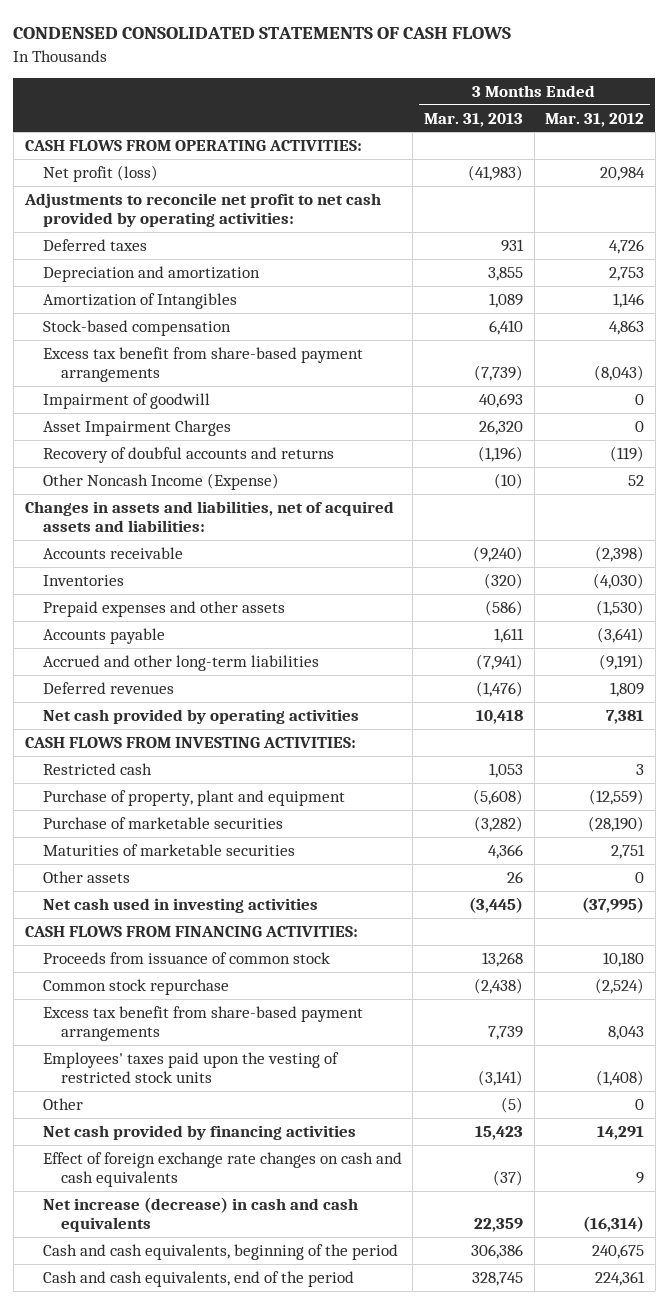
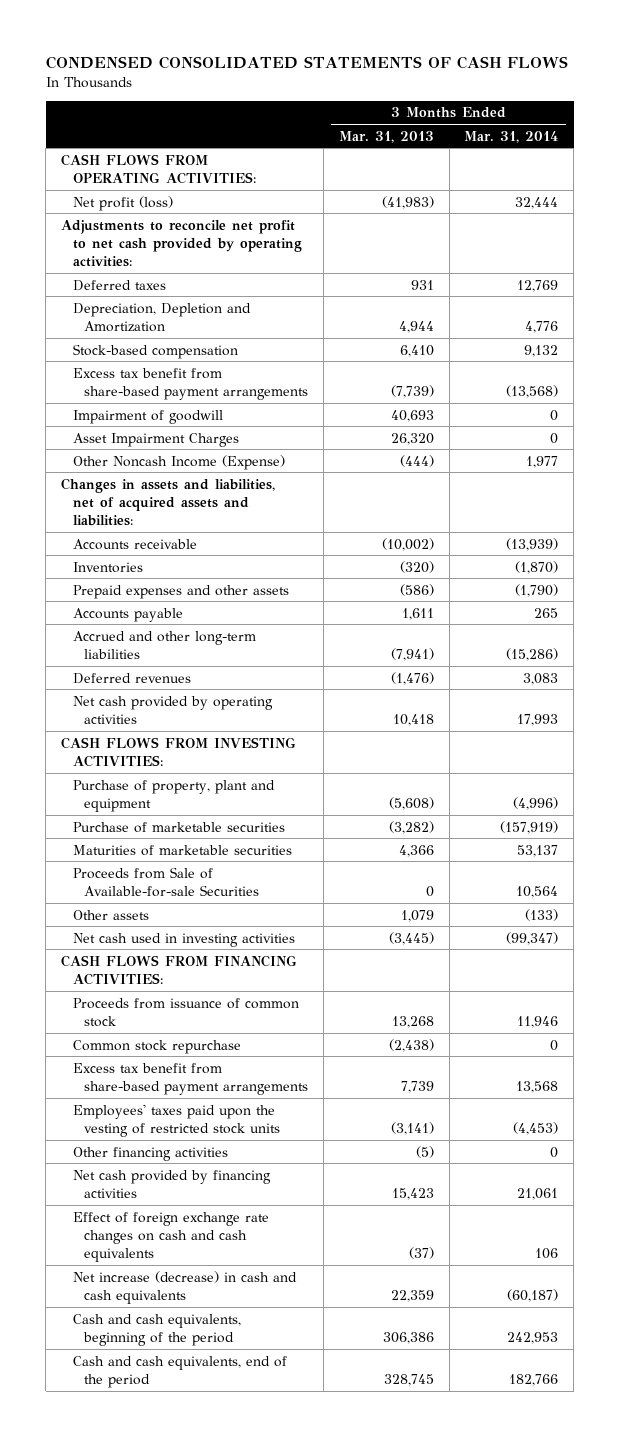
- | 3 Months Ended Mar. 31, 2013 | 3 Months Ended Mar. 31, 2012
+ | 3 Months Ended Mar. 31, 2013 | 3 Months Ended Mar. 31, 2014
- Depreciation and amortization | 3,855 | 2,753
- Amortization of Intangibles | 1,089 | 1,146
+ Depreciation, Depletion and Amortization | 4,944 | 4,776
- Recovery of doubful accounts and returns | (1,196) | (119)
- Other Noncash Income (Expense) | (10) | 52
+ Other Noncash Income (Expense) | (444) | 1,977
- Accounts receivable | (9,240) | (2,398)
+ Accounts receivable | (10,002) | (13,939)
- Restricted cash | 1,053 | 3
- Other assets | 26 | 0
+ Proceeds from Sale of Available-for-sale Securities | 0 | 10,564
+ Other assets | 1,079 | (133)
- Other | (5) | 0
+ Other financing activities | (5) | 0

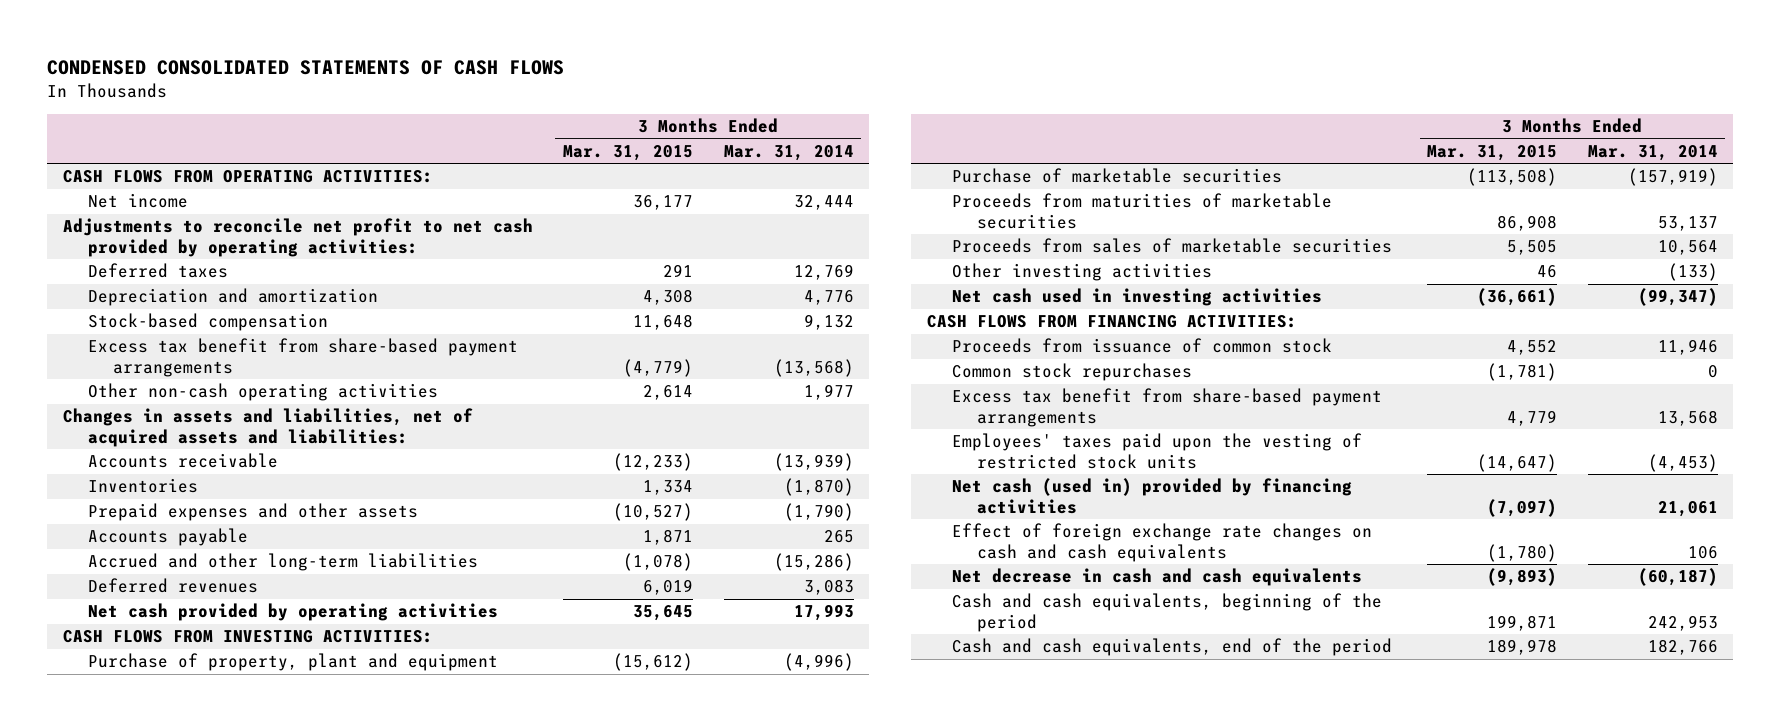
- | 3 Months Ended Mar. 31, 2013 | 3 Months Ended Mar. 31, 2014
+ | 3 Months Ended Mar. 31, 2015 | 3 Months Ended Mar. 31, 2014
- Net profit (loss) | (41,983) | 32,444
+ Net income | 36,177 | 32,444
- Depreciation, Depletion and Amortization | 4,944 | 4,776
+ Depreciation and amortization | 4,308 | 4,776
- Impairment of goodwill | 40,693 | 0
- Asset Impairment Charges | 26,320 | 0
- Other Noncash Income (Expense) | (444) | 1,977
+ Other non-cash operating activities | 2,614 | 1,977
- Maturities of marketable securities | 4,366 | 53,137
- Proceeds from Sale of Available-for-sale Securities | 0 | 10,564
- Other assets | 1,079 | (133)
+ Proceeds from maturities of marketable securities | 86,908 | 53,137
+ Proceeds from sales of marketable securities | 5,505 | 10,564
+ Other investing activities | 46 | (133)
- Common stock repurchase | (2,438) | 0
+ Common stock repurchases | (1,781) | 0
- Other financing activities | (5) | 0
- Net cash provided by financing activities | 15,423 | 21,061
+ Net cash (used in) provided by financing activities | (7,097) | 21,061
- Net increase (decrease) in cash and cash equivalents | 22,359 | (60,187)
+ Net decrease in cash and cash equivalents | (9,893) | (60,187)

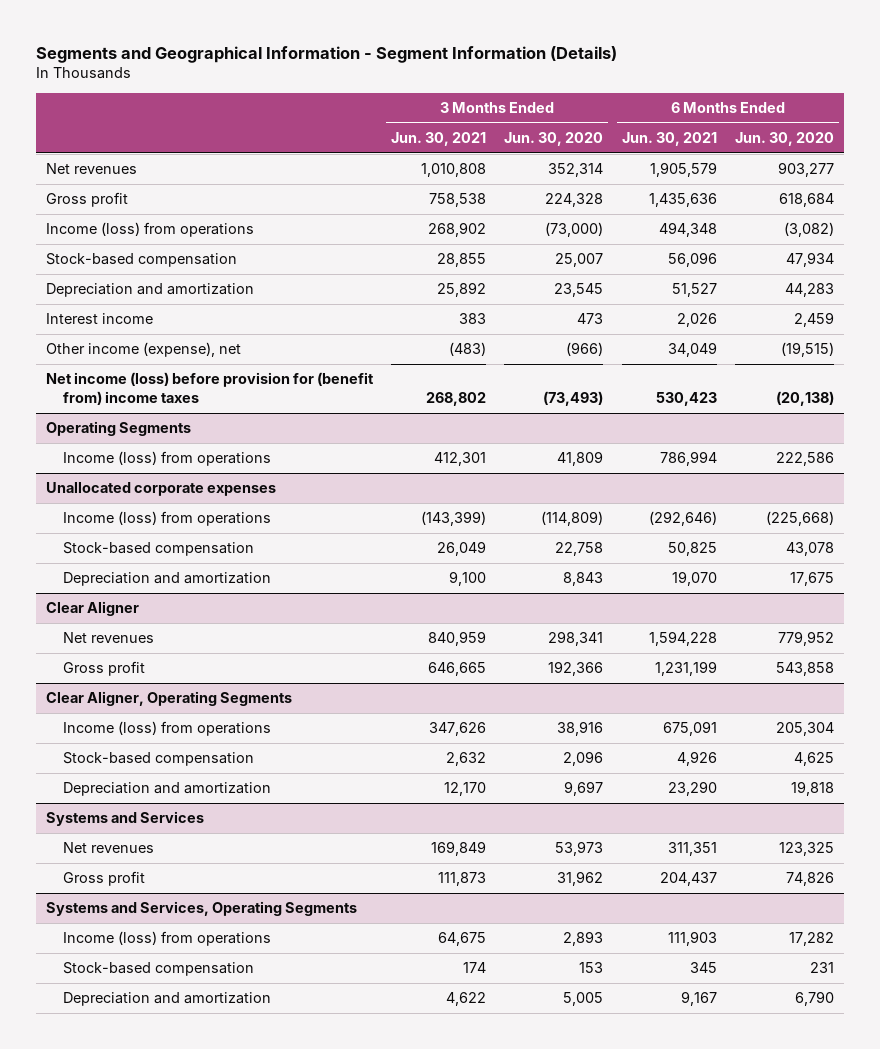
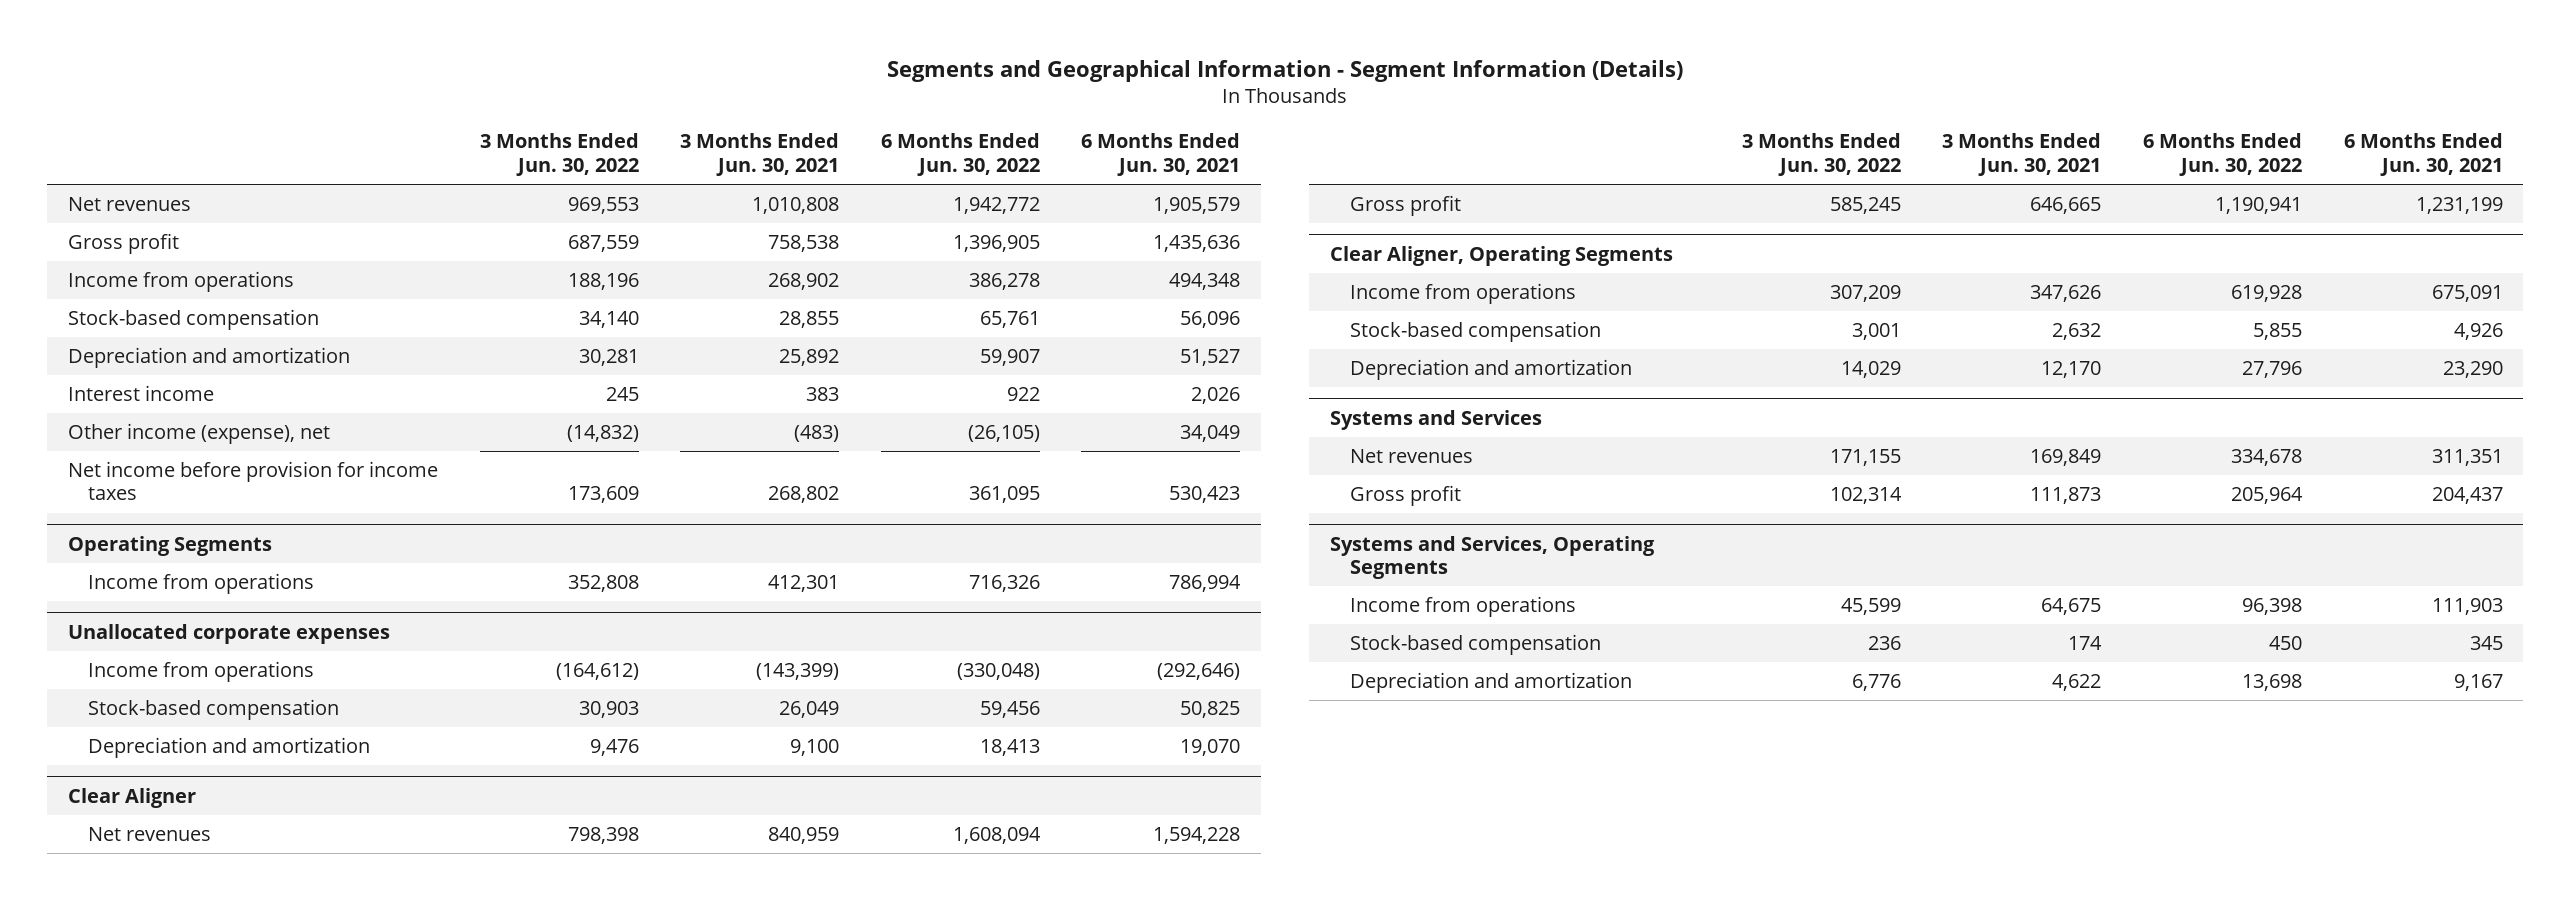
- | 3 Months Ended Jun. 30, 2021 | 3 Months Ended Jun. 30, 2020 | 6 Months Ended Jun. 30, 2021 | 6 Months Ended Jun. 30, 2020
+ | 3 Months Ended Jun. 30, 2022 | 3 Months Ended Jun. 30, 2021 | 6 Months Ended Jun. 30, 2022 | 6 Months Ended Jun. 30, 2021
- Income (loss) from operations | 268,902 | (73,000) | 494,348 | (3,082)
+ Income from operations | 188,196 | 268,902 | 386,278 | 494,348
- Net income (loss) before provision for (benefit from) income taxes | 268,802 | (73,493) | 530,423 | (20,138)
+ Net income before provision for income taxes | 173,609 | 268,802 | 361,095 | 530,423
@ Operating Segments
- Income (loss) from operations | 412,301 | 41,809 | 786,994 | 222,586
+ Income from operations | 352,808 | 412,301 | 716,326 | 786,994
@ Unallocated corporate expenses
- Income (loss) from operations | (143,399) | (114,809) | (292,646) | (225,668)
+ Income from operations | (164,612) | (143,399) | (330,048) | (292,646)
@ Clear Aligner, Operating Segments
- Income (loss) from operations | 347,626 | 38,916 | 675,091 | 205,304
+ Income from operations | 307,209 | 347,626 | 619,928 | 675,091
@ Systems and Services, Operating Segments
- Income (loss) from operations | 64,675 | 2,893 | 111,903 | 17,282
+ Income from operations | 45,599 | 64,675 | 96,398 | 111,903

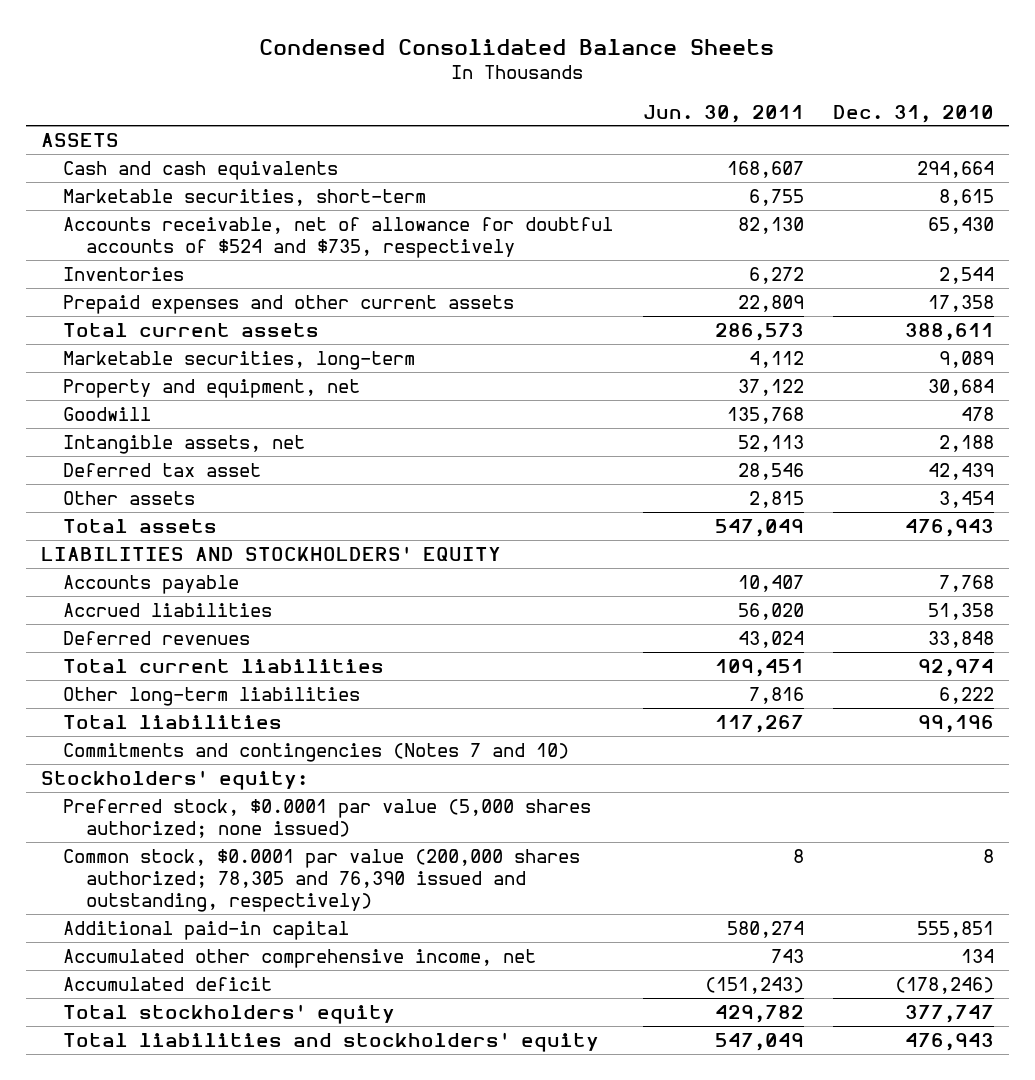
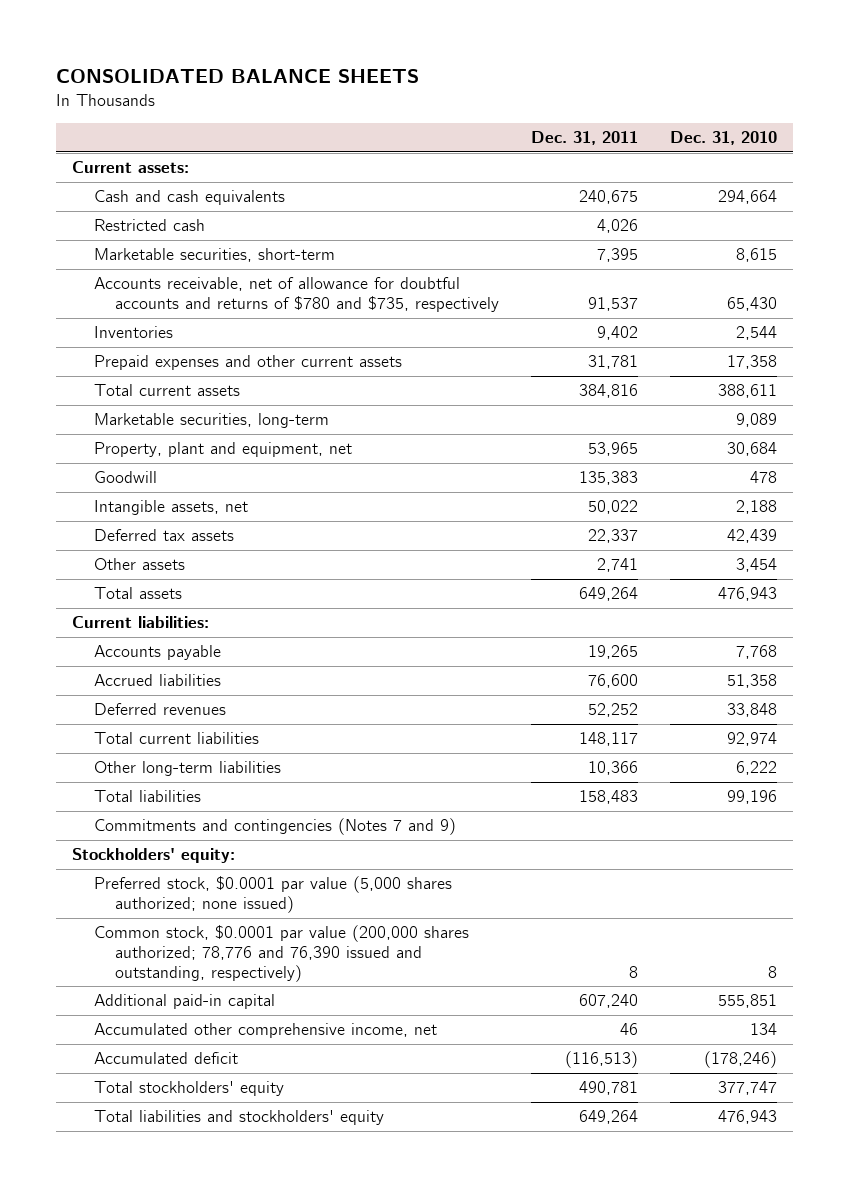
- Condensed Consolidated Balance Sheets
+ CONSOLIDATED BALANCE SHEETS
- | Jun. 30, 2011 | Dec. 31, 2010
+ | Dec. 31, 2011 | Dec. 31, 2010
- ASSETS
+ Current assets:
+ Restricted cash | 4,026 |
- Accounts receivable, net of allowance for doubtful accounts of $524 and $735, respectively | 82,130 | 65,430
+ Accounts receivable, net of allowance for doubtful accounts and returns of $780 and $735, respectively | 91,537 | 65,430
- Property and equipment, net | 37,122 | 30,684
+ Property, plant and equipment, net | 53,965 | 30,684
- Deferred tax asset | 28,546 | 42,439
+ Deferred tax assets | 22,337 | 42,439
- LIABILITIES AND STOCKHOLDERS' EQUITY
+ Current liabilities:
- Commitments and contingencies (Notes 7 and 10)
+ Commitments and contingencies (Notes 7 and 9)
- Common stock, $0.0001 par value (200,000 shares authorized; 78,305 and 76,390 issued and outstanding, respectively) | 8 | 8
+ Common stock, $0.0001 par value (200,000 shares authorized; 78,776 and 76,390 issued and outstanding, respectively) | 8 | 8

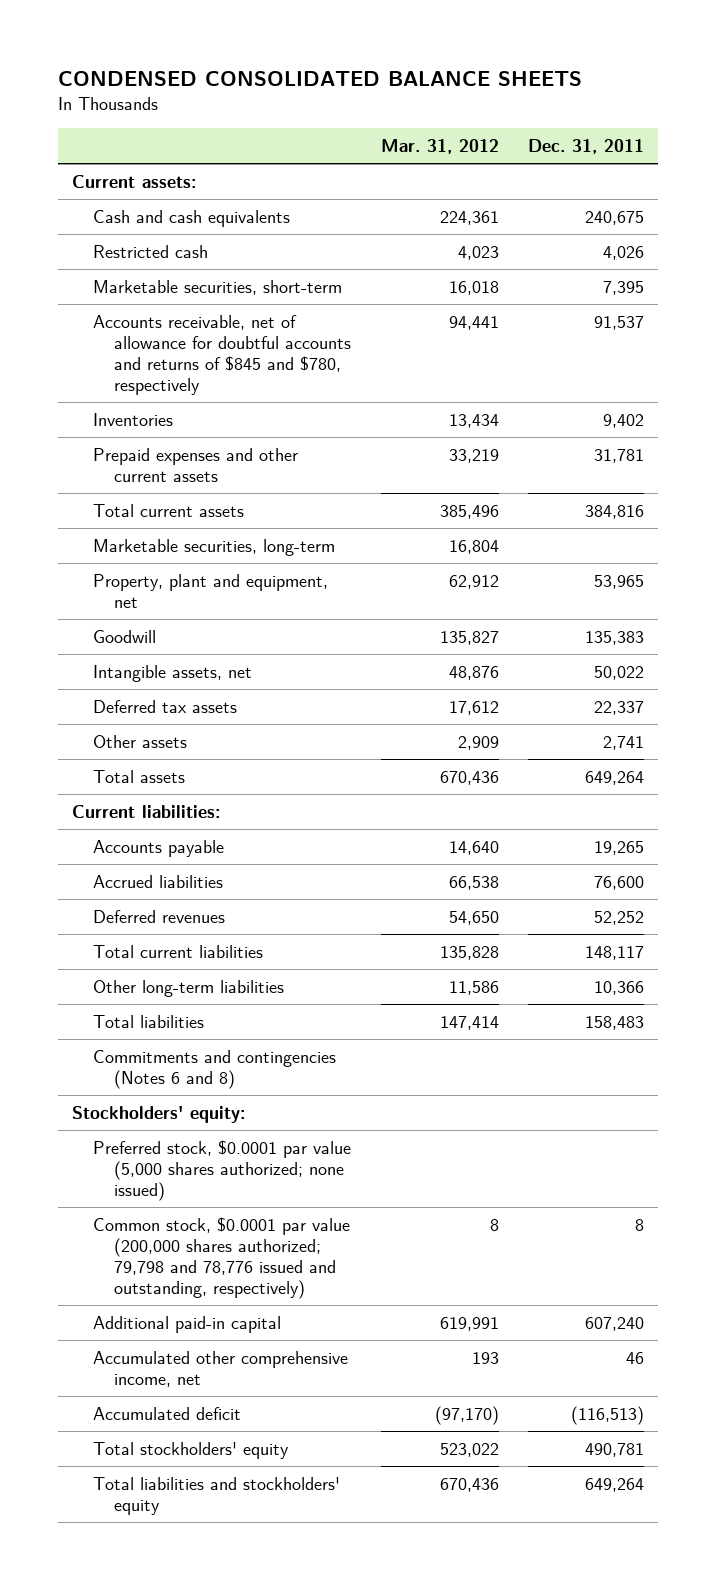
- CONSOLIDATED BALANCE SHEETS
+ CONDENSED CONSOLIDATED BALANCE SHEETS
- | Dec. 31, 2011 | Dec. 31, 2010
+ | Mar. 31, 2012 | Dec. 31, 2011
- Accounts receivable, net of allowance for doubtful accounts and returns of $780 and $735, respectively | 91,537 | 65,430
+ Accounts receivable, net of allowance for doubtful accounts and returns of $845 and $780, respectively | 94,441 | 91,537
- Commitments and contingencies (Notes 7 and 9)
+ Commitments and contingencies (Notes 6 and 8)
- Common stock, $0.0001 par value (200,000 shares authorized; 78,776 and 76,390 issued and outstanding, respectively) | 8 | 8
+ Common stock, $0.0001 par value (200,000 shares authorized; 79,798 and 78,776 issued and outstanding, respectively) | 8 | 8

